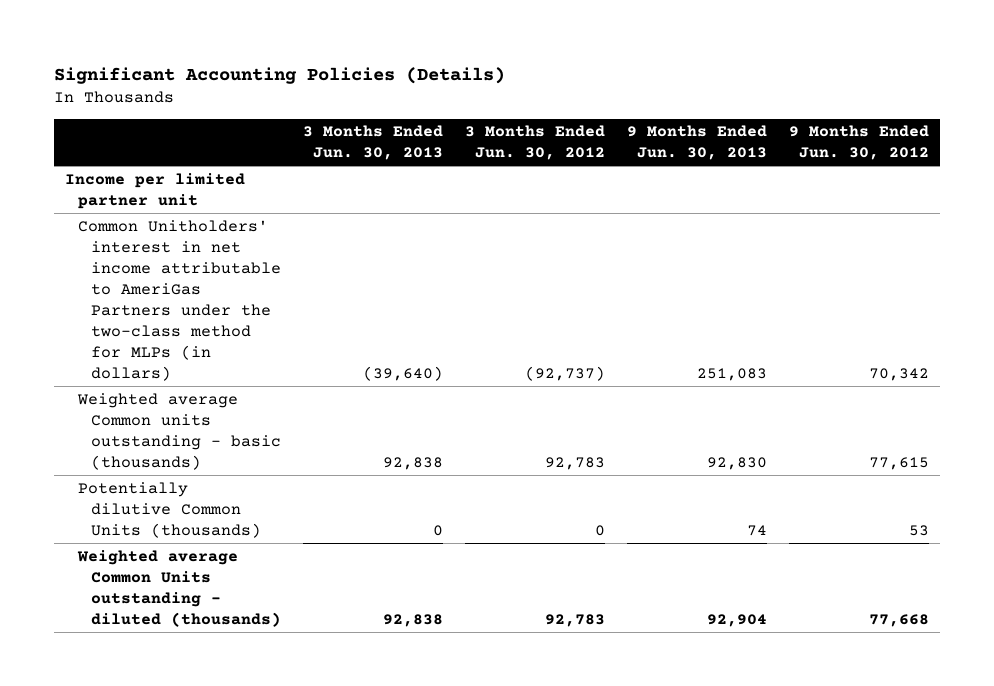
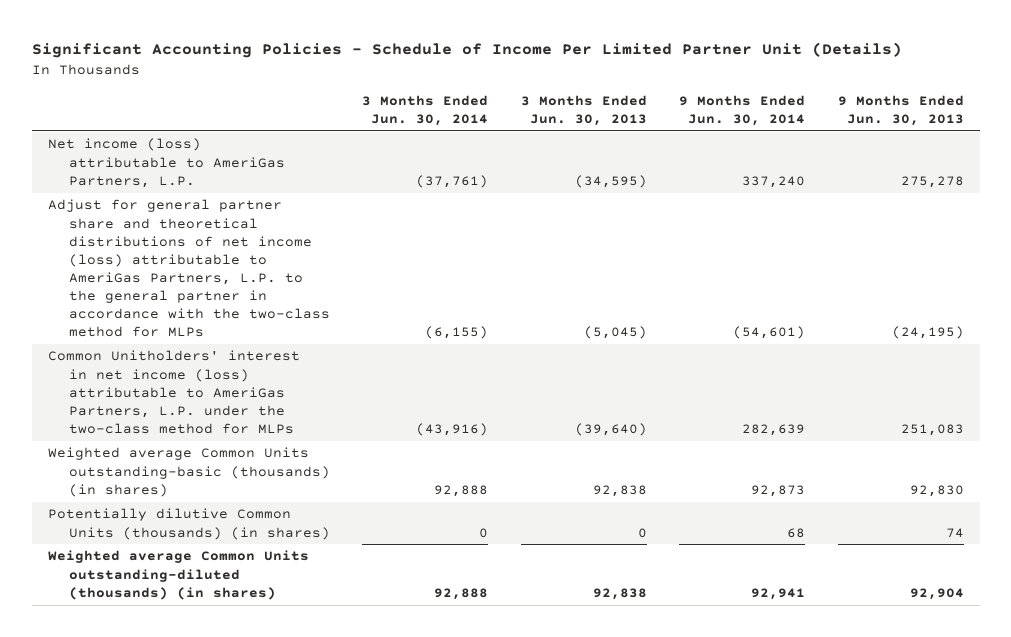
- Significant Accounting Policies (Details)
+ Significant Accounting Policies - Schedule of Income Per Limited Partner Unit (Details)
- | 3 Months Ended Jun. 30, 2013 | 3 Months Ended Jun. 30, 2012 | 9 Months Ended Jun. 30, 2013 | 9 Months Ended Jun. 30, 2012
+ | 3 Months Ended Jun. 30, 2014 | 3 Months Ended Jun. 30, 2013 | 9 Months Ended Jun. 30, 2014 | 9 Months Ended Jun. 30, 2013
- Income per limited partner unit
- Common Unitholders' interest in net income attributable to AmeriGas Partners under the two-class method for MLPs (in dollars) | (39,640) | (92,737) | 251,083 | 70,342
- Weighted average Common units outstanding - basic (thousands) | 92,838 | 92,783 | 92,830 | 77,615
- Potentially dilutive Common Units (thousands) | 0 | 0 | 74 | 53
- Weighted average Common Units outstanding - diluted (thousands) | 92,838 | 92,783 | 92,904 | 77,668
+ Net income (loss) attributable to AmeriGas Partners, L.P. | (37,761) | (34,595) | 337,240 | 275,278
+ Adjust for general partner share and theoretical distributions of net income (loss) attributable to AmeriGas Partners, L.P. to the general partner in accordance with the two-class method for MLPs | (6,155) | (5,045) | (54,601) | (24,195)
+ Common Unitholders' interest in net income (loss) attributable to AmeriGas Partners, L.P. under the two-class method for MLPs | (43,916) | (39,640) | 282,639 | 251,083
+ Weighted average Common Units outstanding-basic (thousands) (in shares) | 92,888 | 92,838 | 92,873 | 92,830
+ Potentially dilutive Common Units (thousands) (in shares) | 0 | 0 | 68 | 74
+ Weighted average Common Units outstanding-diluted (thousands) (in shares) | 92,888 | 92,838 | 92,941 | 92,904

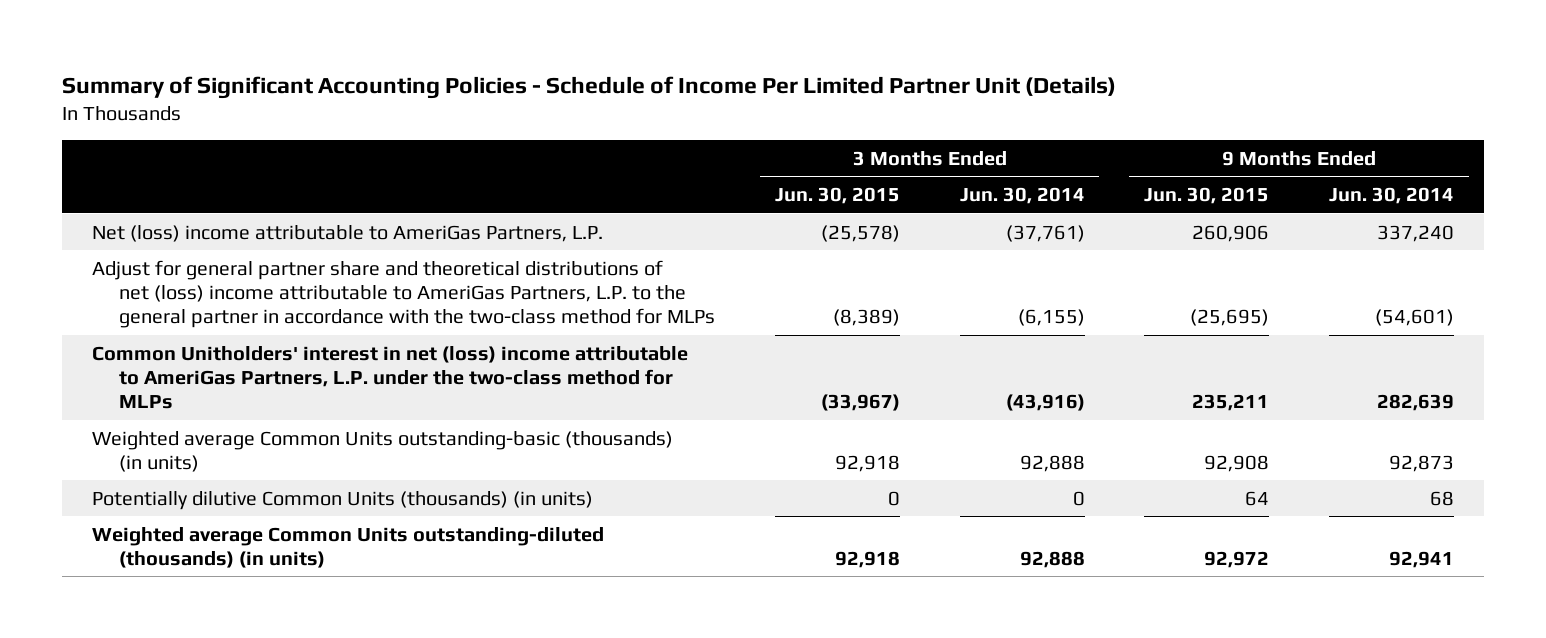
- Significant Accounting Policies - Schedule of Income Per Limited Partner Unit (Details)
+ Summary of Significant Accounting Policies - Schedule of Income Per Limited Partner Unit (Details)
- | 3 Months Ended Jun. 30, 2014 | 3 Months Ended Jun. 30, 2013 | 9 Months Ended Jun. 30, 2014 | 9 Months Ended Jun. 30, 2013
+ | 3 Months Ended Jun. 30, 2015 | 3 Months Ended Jun. 30, 2014 | 9 Months Ended Jun. 30, 2015 | 9 Months Ended Jun. 30, 2014
- Net income (loss) attributable to AmeriGas Partners, L.P. | (37,761) | (34,595) | 337,240 | 275,278
- Adjust for general partner share and theoretical distributions of net income (loss) attributable to AmeriGas Partners, L.P. to the general partner in accordance with the two-class method for MLPs | (6,155) | (5,045) | (54,601) | (24,195)
- Common Unitholders' interest in net income (loss) attributable to AmeriGas Partners, L.P. under the two-class method for MLPs | (43,916) | (39,640) | 282,639 | 251,083
- Weighted average Common Units outstanding-basic (thousands) (in shares) | 92,888 | 92,838 | 92,873 | 92,830
- Potentially dilutive Common Units (thousands) (in shares) | 0 | 0 | 68 | 74
- Weighted average Common Units outstanding-diluted (thousands) (in shares) | 92,888 | 92,838 | 92,941 | 92,904
+ Net (loss) income attributable to AmeriGas Partners, L.P. | (25,578) | (37,761) | 260,906 | 337,240
+ Adjust for general partner share and theoretical distributions of net (loss) income attributable to AmeriGas Partners, L.P. to the general partner in accordance with the two-class method for MLPs | (8,389) | (6,155) | (25,695) | (54,601)
+ Common Unitholders' interest in net (loss) income attributable to AmeriGas Partners, L.P. under the two-class method for MLPs | (33,967) | (43,916) | 235,211 | 282,639
+ Weighted average Common Units outstanding-basic (thousands) (in units) | 92,918 | 92,888 | 92,908 | 92,873
+ Potentially dilutive Common Units (thousands) (in units) | 0 | 0 | 64 | 68
+ Weighted average Common Units outstanding-diluted (thousands) (in units) | 92,918 | 92,888 | 92,972 | 92,941

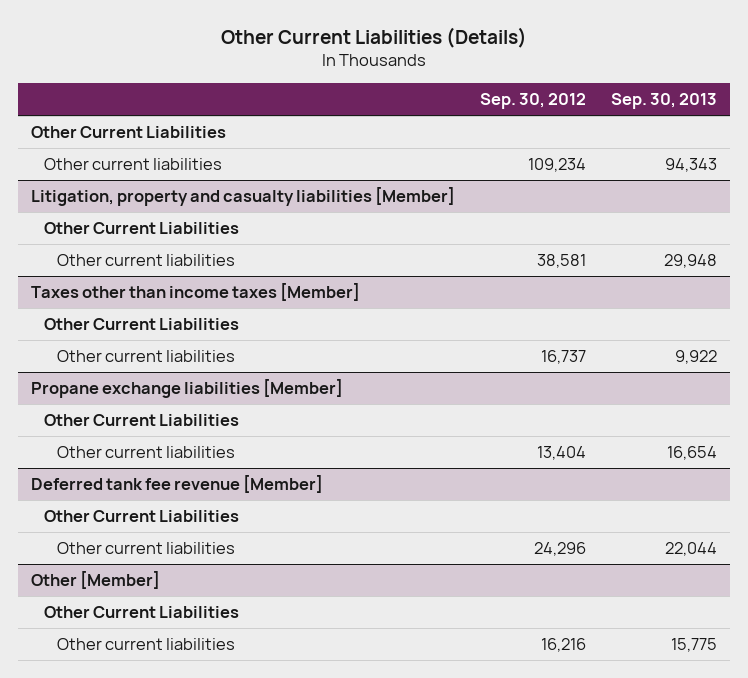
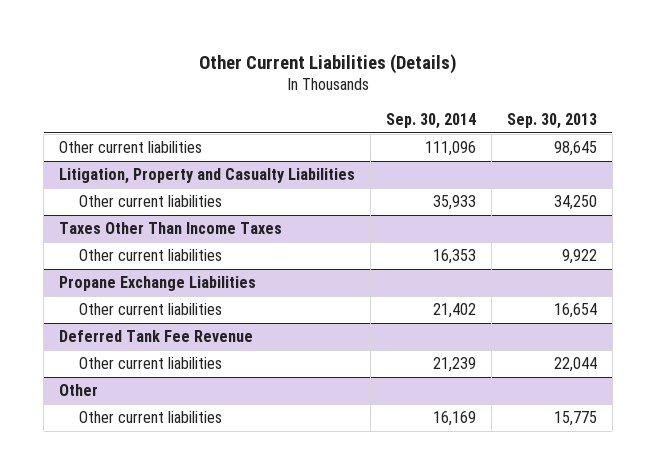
- | Sep. 30, 2012 | Sep. 30, 2013
+ | Sep. 30, 2014 | Sep. 30, 2013
- Other Current Liabilities
- Other current liabilities | 109,234 | 94,343
- Litigation, property and casualty liabilities [Member]
- Other Current Liabilities
- Other current liabilities | 38,581 | 29,948
- Taxes other than income taxes [Member]
- Other Current Liabilities
+ Other current liabilities | 111,096 | 98,645
+ Litigation, Property and Casualty Liabilities
+ Other current liabilities | 35,933 | 34,250
+ Taxes Other Than Income Taxes
- Propane exchange liabilities [Member]
- Other Current Liabilities
+ Propane Exchange Liabilities
- Deferred tank fee revenue [Member]
- Other Current Liabilities
+ Deferred Tank Fee Revenue
- Other [Member]
- Other Current Liabilities
+ Other

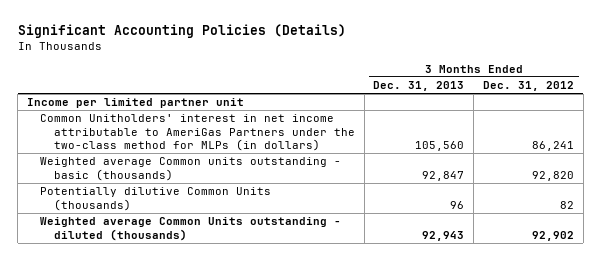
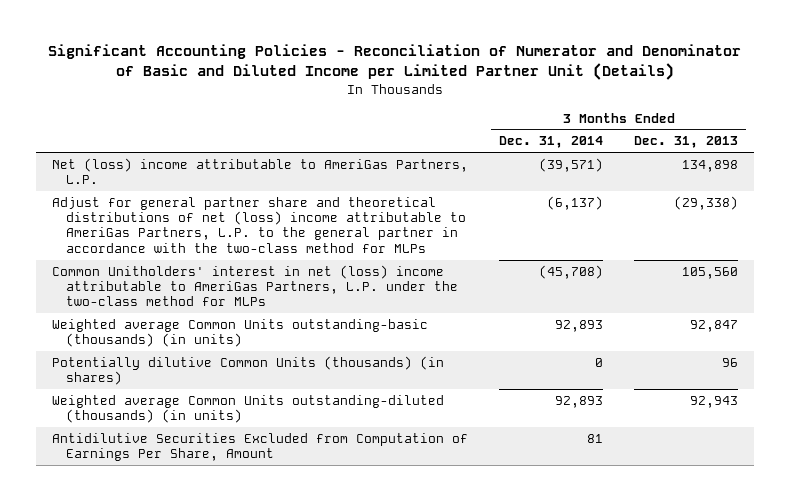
- Significant Accounting Policies (Details)
+ Significant Accounting Policies - Reconciliation of Numerator and Denominator of Basic and Diluted Income per Limited Partner Unit (Details)
- | 3 Months Ended Dec. 31, 2013 | 3 Months Ended Dec. 31, 2012
+ | 3 Months Ended Dec. 31, 2014 | 3 Months Ended Dec. 31, 2013
- Income per limited partner unit
- Common Unitholders' interest in net income attributable to AmeriGas Partners under the two-class method for MLPs (in dollars) | 105,560 | 86,241
- Weighted average Common units outstanding - basic (thousands) | 92,847 | 92,820
- Potentially dilutive Common Units (thousands) | 96 | 82
- Weighted average Common Units outstanding - diluted (thousands) | 92,943 | 92,902
+ Net (loss) income attributable to AmeriGas Partners, L.P. | (39,571) | 134,898
+ Adjust for general partner share and theoretical distributions of net (loss) income attributable to AmeriGas Partners, L.P. to the general partner in accordance with the two-class method for MLPs | (6,137) | (29,338)
+ Common Unitholders' interest in net (loss) income attributable to AmeriGas Partners, L.P. under the two-class method for MLPs | (45,708) | 105,560
+ Weighted average Common Units outstanding-basic (thousands) (in units) | 92,893 | 92,847
+ Potentially dilutive Common Units (thousands) (in shares) | 0 | 96
+ Weighted average Common Units outstanding-diluted (thousands) (in units) | 92,893 | 92,943
+ Antidilutive Securities Excluded from Computation of Earnings Per Share, Amount | 81 |

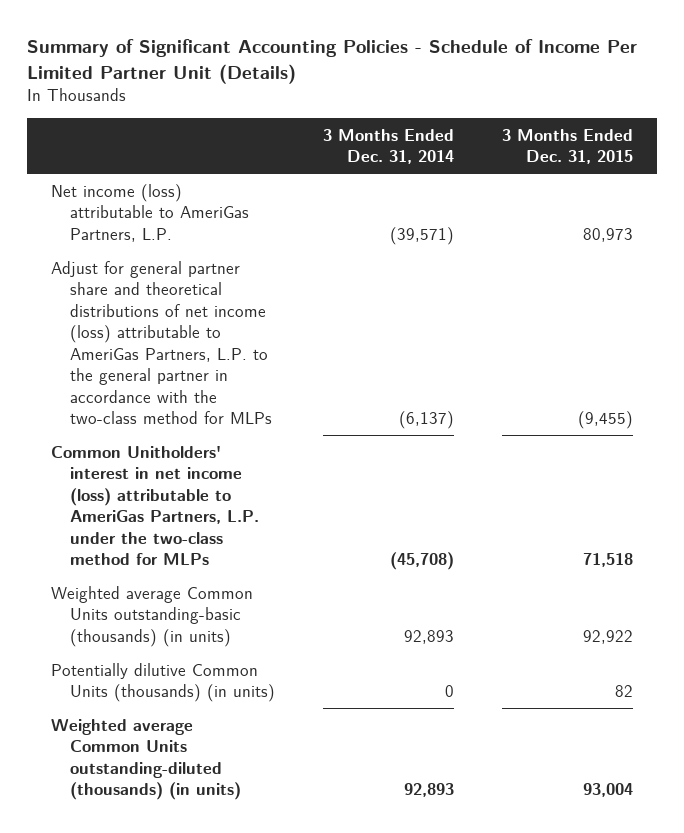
- Significant Accounting Policies - Reconciliation of Numerator and Denominator of Basic and Diluted Income per Limited Partner Unit (Details)
+ Summary of Significant Accounting Policies - Schedule of Income Per Limited Partner Unit (Details)
- | 3 Months Ended Dec. 31, 2014 | 3 Months Ended Dec. 31, 2013
+ | 3 Months Ended Dec. 31, 2014 | 3 Months Ended Dec. 31, 2015
- Net (loss) income attributable to AmeriGas Partners, L.P. | (39,571) | 134,898
- Adjust for general partner share and theoretical distributions of net (loss) income attributable to AmeriGas Partners, L.P. to the general partner in accordance with the two-class method for MLPs | (6,137) | (29,338)
- Common Unitholders' interest in net (loss) income attributable to AmeriGas Partners, L.P. under the two-class method for MLPs | (45,708) | 105,560
+ Net income (loss) attributable to AmeriGas Partners, L.P. | (39,571) | 80,973
+ Adjust for general partner share and theoretical distributions of net income (loss) attributable to AmeriGas Partners, L.P. to the general partner in accordance with the two-class method for MLPs | (6,137) | (9,455)
+ Common Unitholders' interest in net income (loss) attributable to AmeriGas Partners, L.P. under the two-class method for MLPs | (45,708) | 71,518
- Potentially dilutive Common Units (thousands) (in shares) | 0 | 96
+ Potentially dilutive Common Units (thousands) (in units) | 0 | 82
- Antidilutive Securities Excluded from Computation of Earnings Per Share, Amount | 81 |

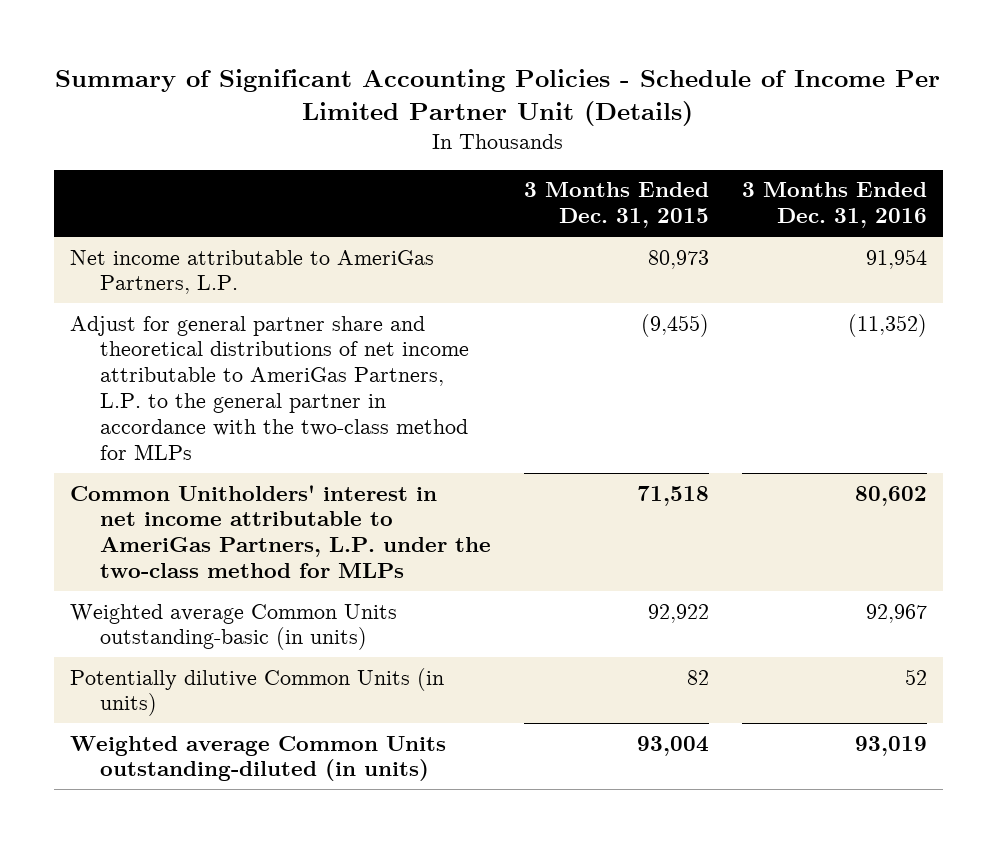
- | 3 Months Ended Dec. 31, 2014 | 3 Months Ended Dec. 31, 2015
+ | 3 Months Ended Dec. 31, 2015 | 3 Months Ended Dec. 31, 2016
- Net income (loss) attributable to AmeriGas Partners, L.P. | (39,571) | 80,973
- Adjust for general partner share and theoretical distributions of net income (loss) attributable to AmeriGas Partners, L.P. to the general partner in accordance with the two-class method for MLPs | (6,137) | (9,455)
- Common Unitholders' interest in net income (loss) attributable to AmeriGas Partners, L.P. under the two-class method for MLPs | (45,708) | 71,518
- Weighted average Common Units outstanding-basic (thousands) (in units) | 92,893 | 92,922
- Potentially dilutive Common Units (thousands) (in units) | 0 | 82
- Weighted average Common Units outstanding-diluted (thousands) (in units) | 92,893 | 93,004
+ Net income attributable to AmeriGas Partners, L.P. | 80,973 | 91,954
+ Adjust for general partner share and theoretical distributions of net income attributable to AmeriGas Partners, L.P. to the general partner in accordance with the two-class method for MLPs | (9,455) | (11,352)
+ Common Unitholders' interest in net income attributable to AmeriGas Partners, L.P. under the two-class method for MLPs | 71,518 | 80,602
+ Weighted average Common Units outstanding-basic (in units) | 92,922 | 92,967
+ Potentially dilutive Common Units (in units) | 82 | 52
+ Weighted average Common Units outstanding-diluted (in units) | 93,004 | 93,019

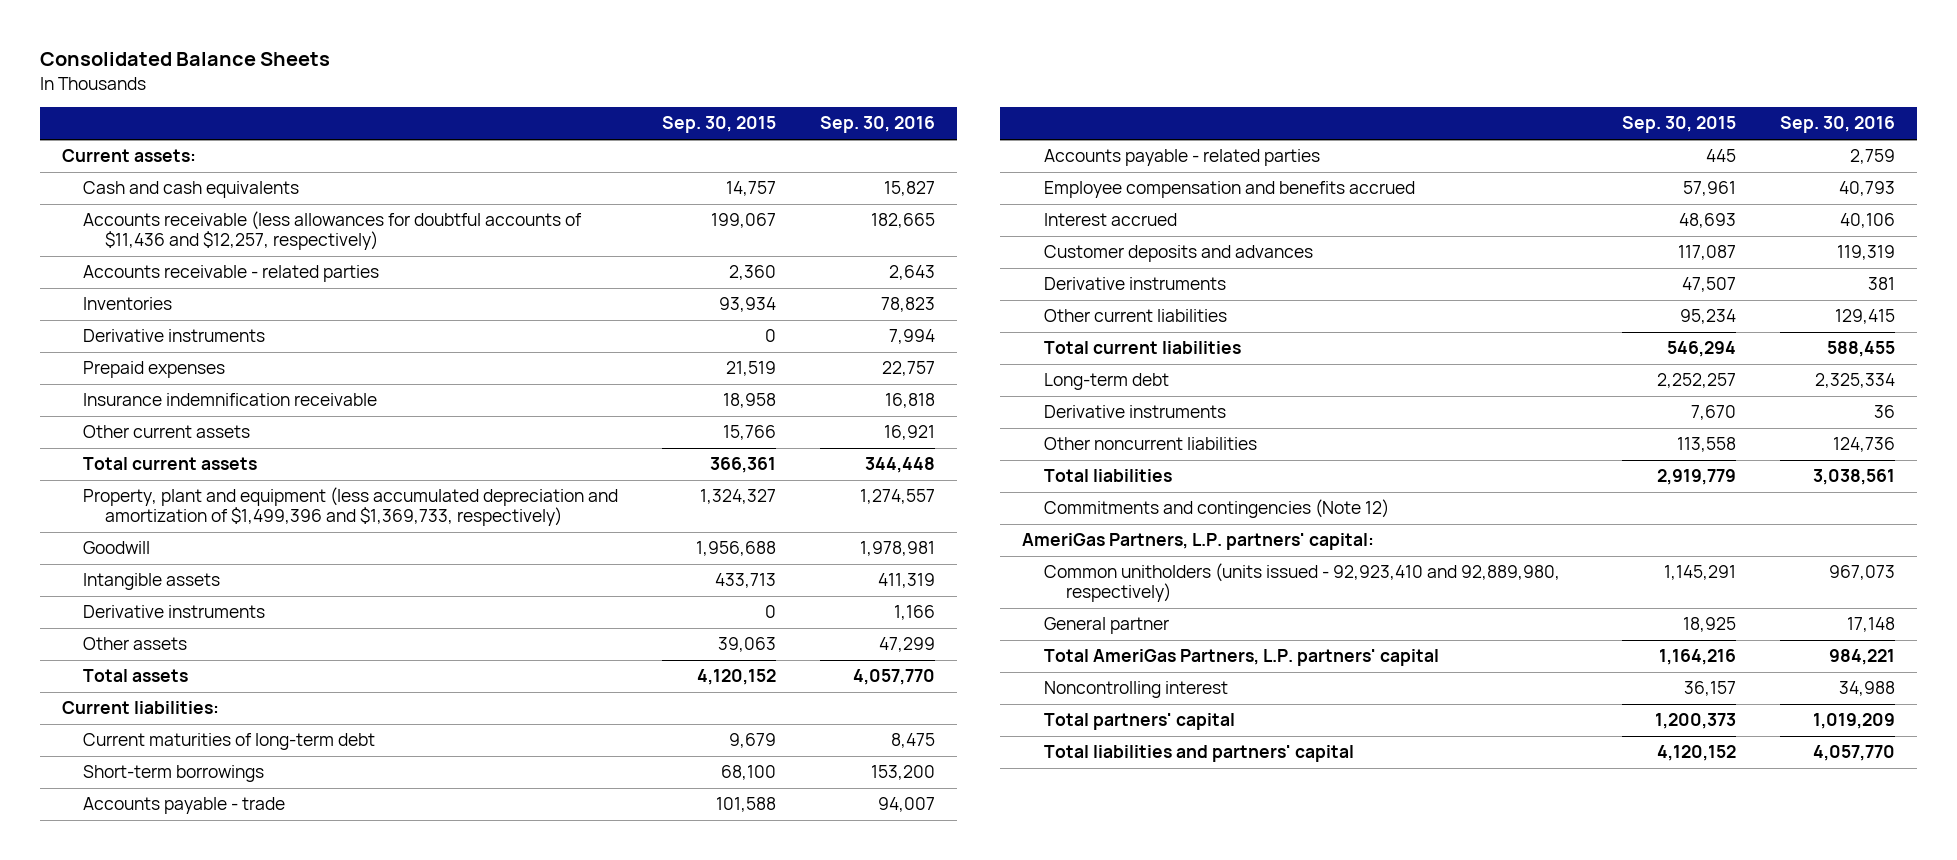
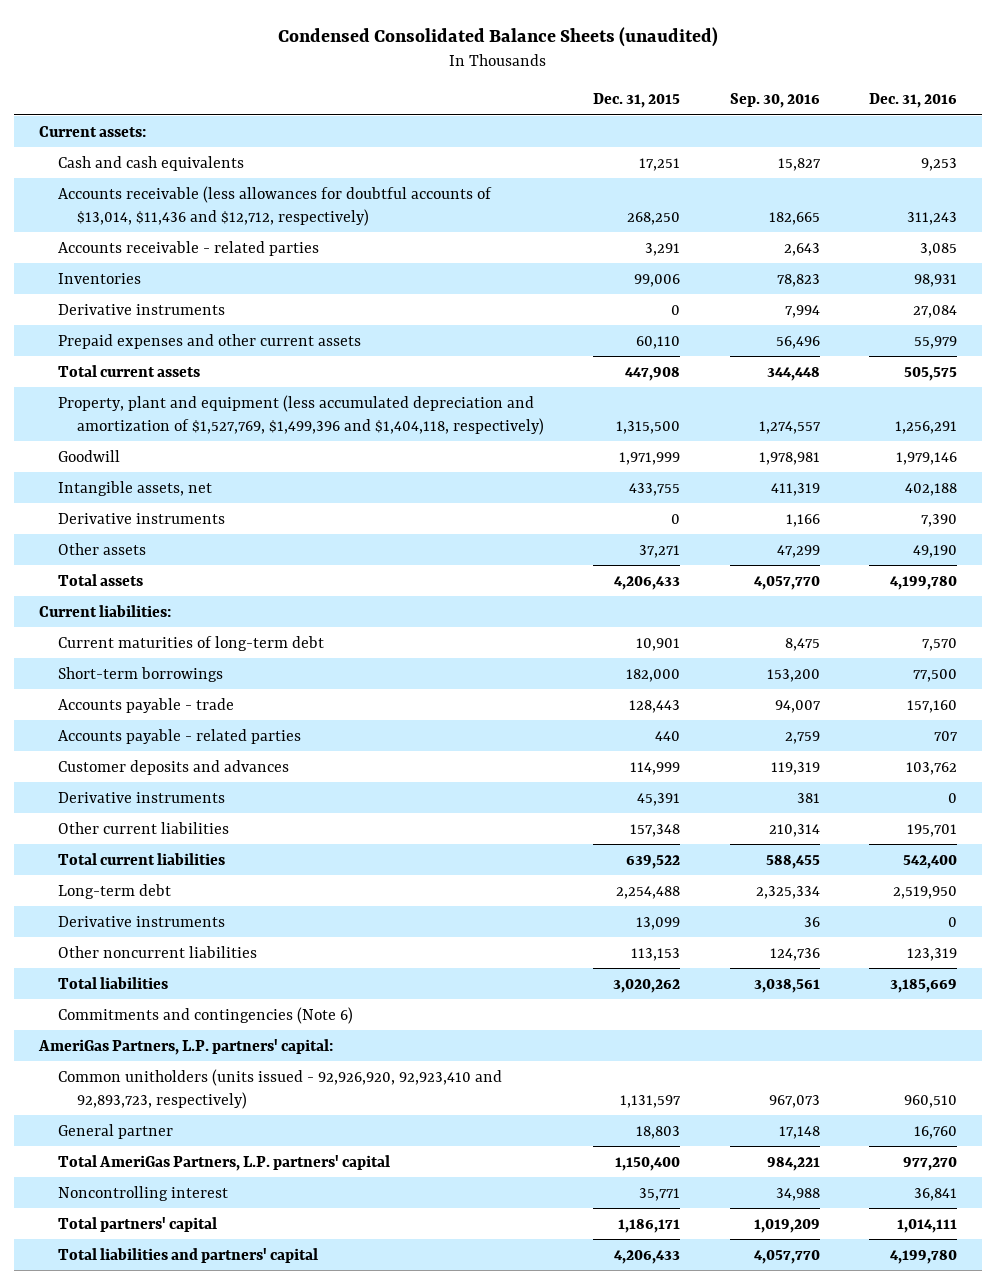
- Consolidated Balance Sheets
+ Condensed Consolidated Balance Sheets (unaudited)
- | Sep. 30, 2015 | Sep. 30, 2016
+ | Dec. 31, 2015 | Sep. 30, 2016 | Dec. 31, 2016
- Accounts receivable (less allowances for doubtful accounts of $11,436 and $12,257, respectively) | 199,067 | 182,665
+ Accounts receivable (less allowances for doubtful accounts of $13,014, $11,436 and $12,712, respectively) | 268,250 | 182,665 | 311,243
- Prepaid expenses | 21,519 | 22,757
- Insurance indemnification receivable | 18,958 | 16,818
- Other current assets | 15,766 | 16,921
+ Prepaid expenses and other current assets | 60,110 | 56,496 | 55,979
- Property, plant and equipment (less accumulated depreciation and amortization of $1,499,396 and $1,369,733, respectively) | 1,324,327 | 1,274,557
+ Property, plant and equipment (less accumulated depreciation and amortization of $1,527,769, $1,499,396 and $1,404,118, respectively) | 1,315,500 | 1,274,557 | 1,256,291
- Intangible assets | 433,713 | 411,319
+ Intangible assets, net | 433,755 | 411,319 | 402,188
- Employee compensation and benefits accrued | 57,961 | 40,793
- Interest accrued | 48,693 | 40,106
- Other current liabilities | 95,234 | 129,415
+ Other current liabilities | 157,348 | 210,314 | 195,701
- Commitments and contingencies (Note 12)
+ Commitments and contingencies (Note 6)
- Common unitholders (units issued - 92,923,410 and 92,889,980, respectively) | 1,145,291 | 967,073
+ Common unitholders (units issued - 92,926,920, 92,923,410 and 92,893,723, respectively) | 1,131,597 | 967,073 | 960,510

